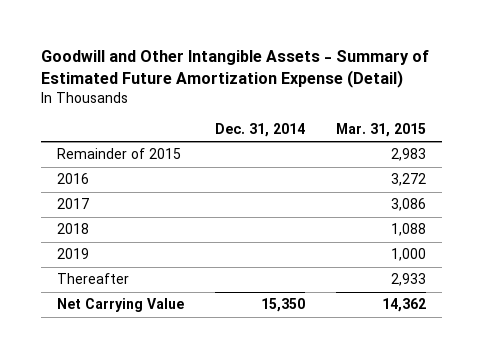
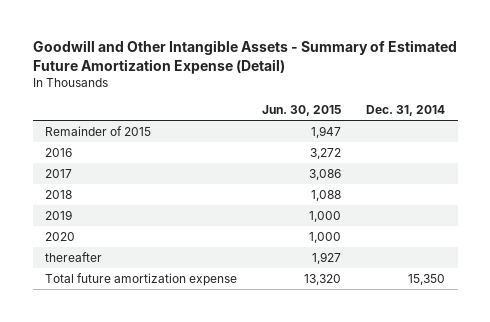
- | Dec. 31, 2014 | Mar. 31, 2015
+ | Jun. 30, 2015 | Dec. 31, 2014
- Thereafter | | 2,933
- Net Carrying Value | 15,350 | 14,362
+ 2020 | 1,000 |
+ thereafter | 1,927 |
+ Total future amortization expense | 13,320 | 15,350

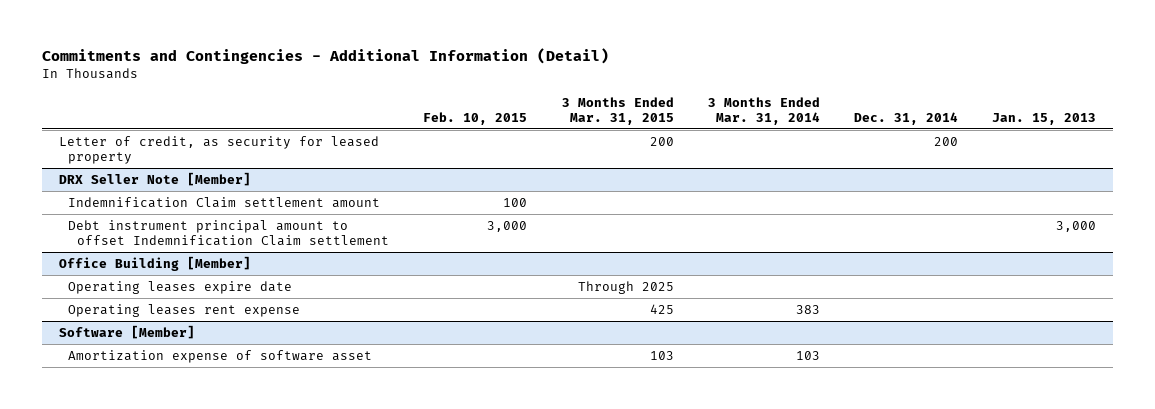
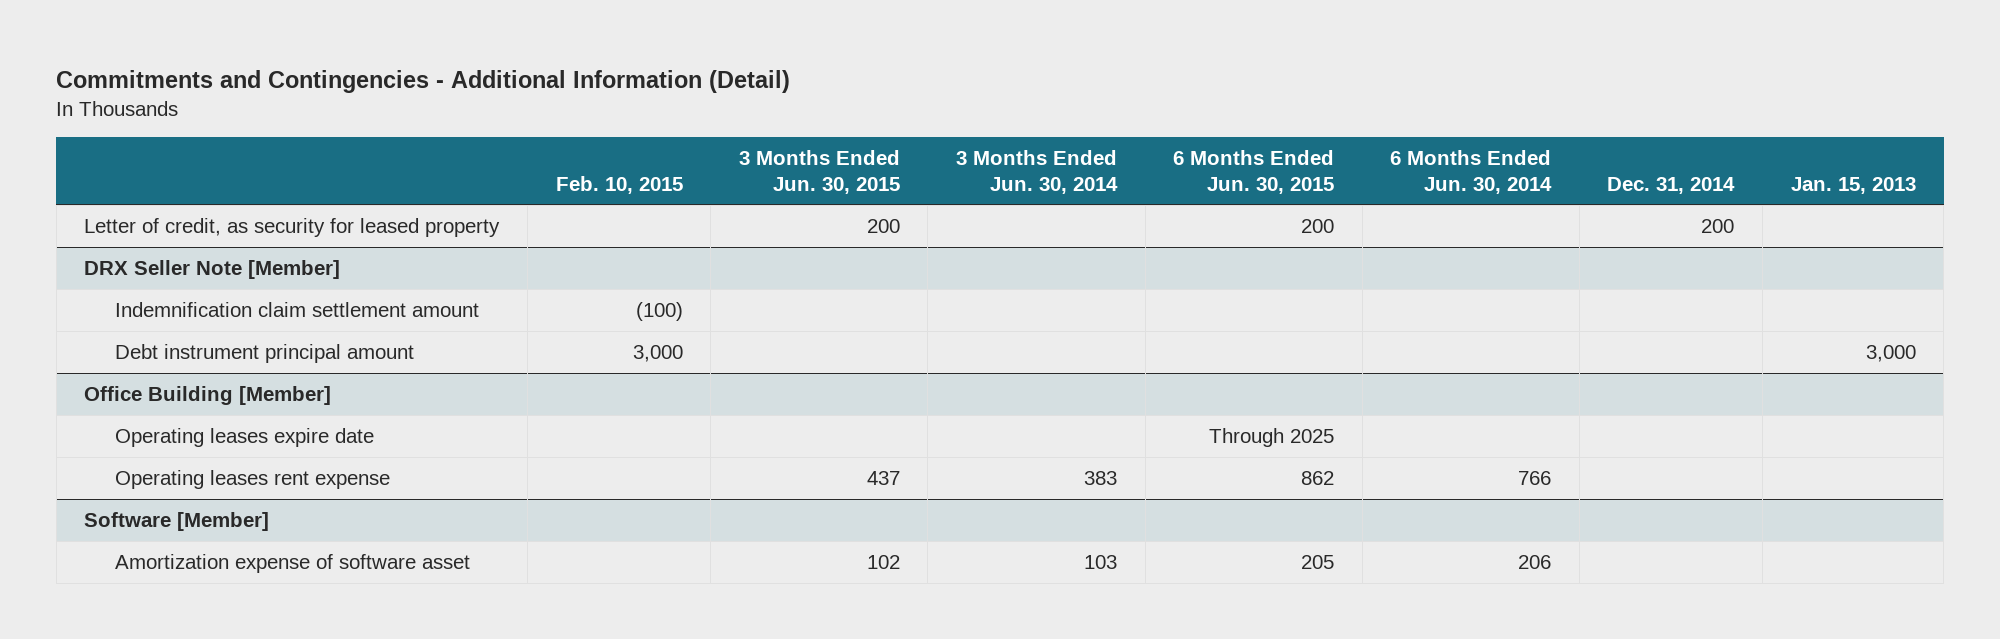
- | Feb. 10, 2015 | 3 Months Ended Mar. 31, 2015 | 3 Months Ended Mar. 31, 2014 | Dec. 31, 2014 | Jan. 15, 2013
+ | Feb. 10, 2015 | 3 Months Ended Jun. 30, 2015 | 3 Months Ended Jun. 30, 2014 | 6 Months Ended Jun. 30, 2015 | 6 Months Ended Jun. 30, 2014 | Dec. 31, 2014 | Jan. 15, 2013
@ DRX Seller Note [Member]
- Indemnification Claim settlement amount | 100 | | | |
- Debt instrument principal amount to offset Indemnification Claim settlement | 3,000 | | | | 3,000
+ Indemnification claim settlement amount | (100) | | | | | |
+ Debt instrument principal amount | 3,000 | | | | | | 3,000

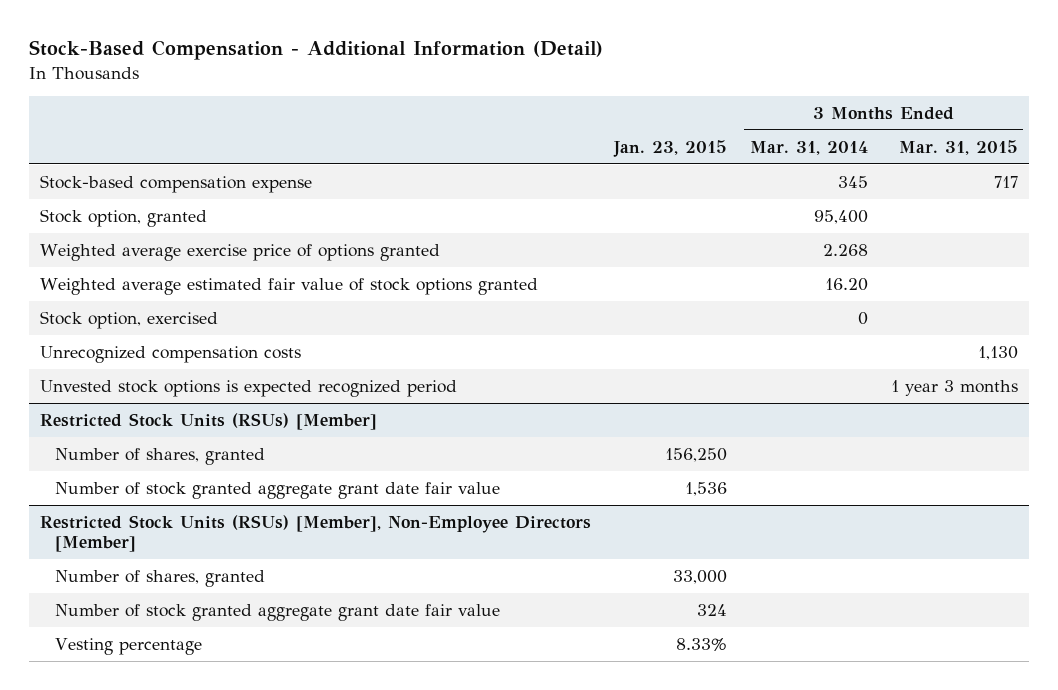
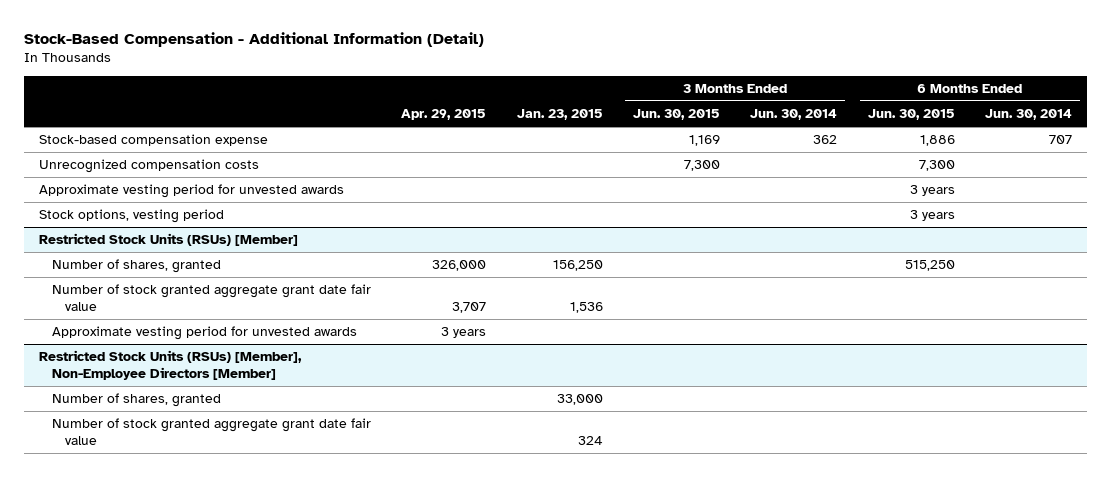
- | Jan. 23, 2015 | 3 Months Ended Mar. 31, 2014 | 3 Months Ended Mar. 31, 2015
+ | Apr. 29, 2015 | Jan. 23, 2015 | 3 Months Ended Jun. 30, 2015 | 3 Months Ended Jun. 30, 2014 | 6 Months Ended Jun. 30, 2015 | 6 Months Ended Jun. 30, 2014
- Stock option, granted | | 95,400 |
- Weighted average exercise price of options granted | | 2.268 |
- Weighted average estimated fair value of stock options granted | | 16.20 |
- Stock option, exercised | | 0 |
- Unvested stock options is expected recognized period | | | 1 year 3 months
+ Approximate vesting period for unvested awards | | | | | 3 years |
+ Stock options, vesting period | | | | | 3 years |
@ Restricted Stock Units (RSUs) [Member]
+ Approximate vesting period for unvested awards | 3 years | | | | |
@ Restricted Stock Units (RSUs) [Member], Non-Employee Directors [Member]
- Vesting percentage | 8.33% | |

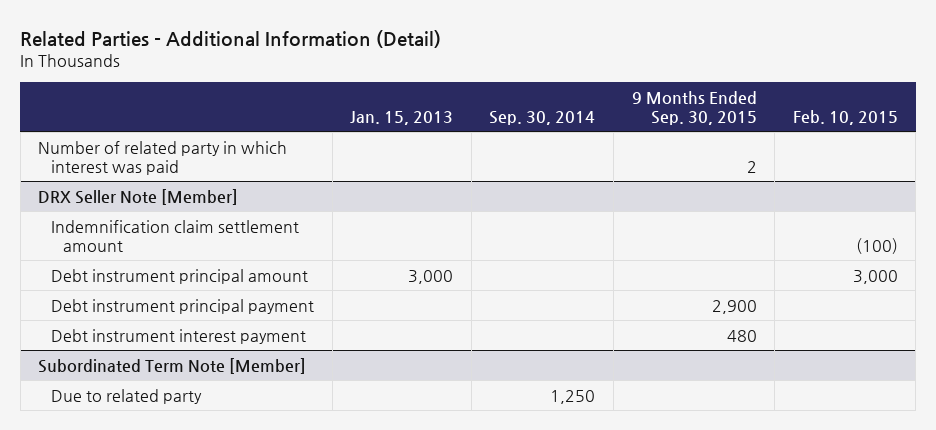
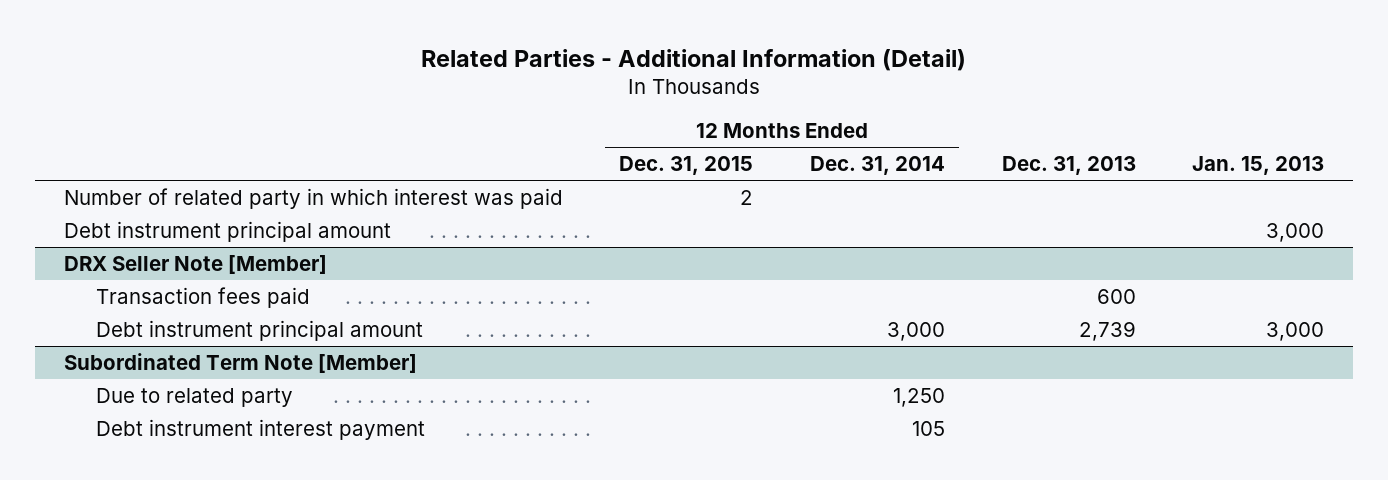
- | Jan. 15, 2013 | Sep. 30, 2014 | 9 Months Ended Sep. 30, 2015 | Feb. 10, 2015
+ | 12 Months Ended Dec. 31, 2015 | 12 Months Ended Dec. 31, 2014 | Dec. 31, 2013 | Jan. 15, 2013
+ Debt instrument principal amount | | | | 3,000
@ DRX Seller Note [Member]
- Indemnification claim settlement amount | | | | (100)
+ Transaction fees paid | | | 600 |
- Debt instrument principal payment | | | 2,900 |
- Debt instrument interest payment | | | 480 |
@ Subordinated Term Note [Member]
+ Debt instrument interest payment | | 105 | |

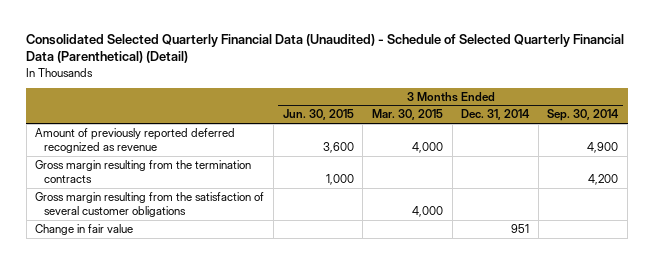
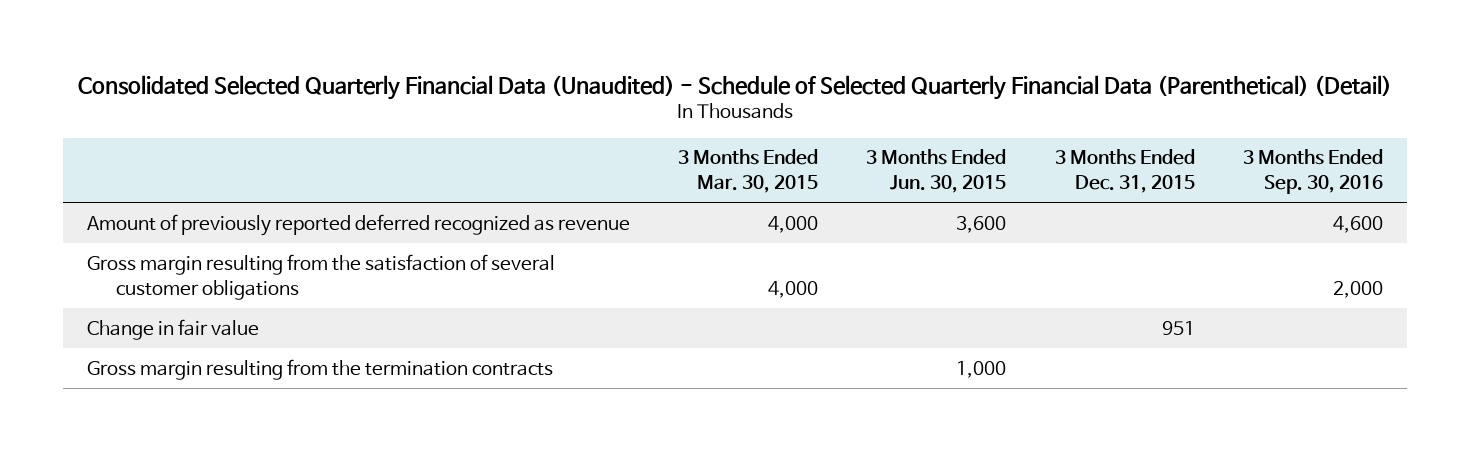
- | 3 Months Ended Jun. 30, 2015 | 3 Months Ended Mar. 30, 2015 | 3 Months Ended Dec. 31, 2014 | 3 Months Ended Sep. 30, 2014
+ | 3 Months Ended Mar. 30, 2015 | 3 Months Ended Jun. 30, 2015 | 3 Months Ended Dec. 31, 2015 | 3 Months Ended Sep. 30, 2016
moved down: Gross margin resulting from the termination contracts | | 1,000 | |

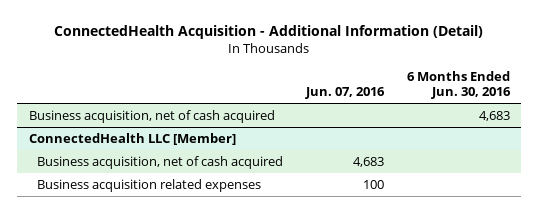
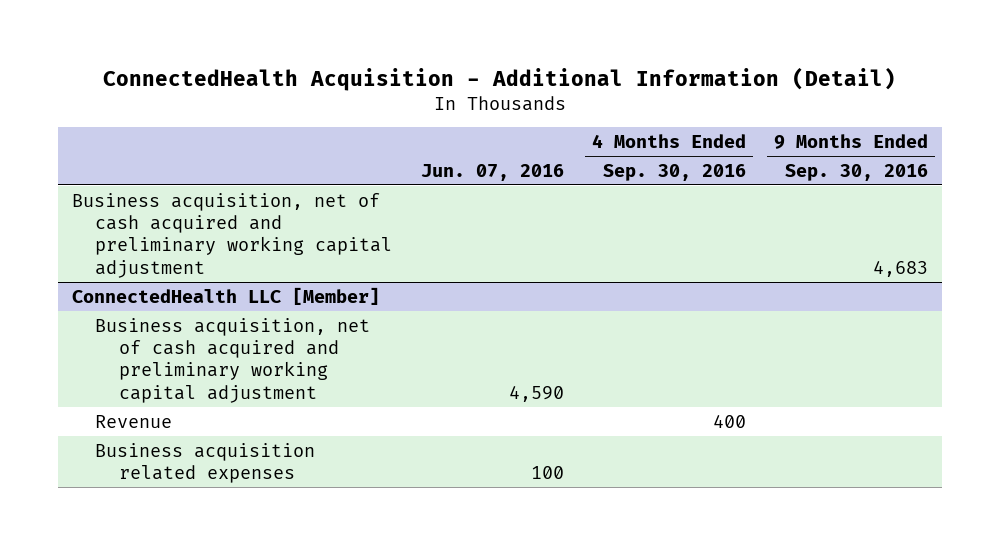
- | Jun. 07, 2016 | 6 Months Ended Jun. 30, 2016
+ | Jun. 07, 2016 | 4 Months Ended Sep. 30, 2016 | 9 Months Ended Sep. 30, 2016
- Business acquisition, net of cash acquired | | 4,683
+ Business acquisition, net of cash acquired and preliminary working capital adjustment | | | 4,683
@ ConnectedHealth LLC [Member]
- Business acquisition, net of cash acquired | 4,683 |
+ Business acquisition, net of cash acquired and preliminary working capital adjustment | 4,590 | |
+ Revenue | | 400 |

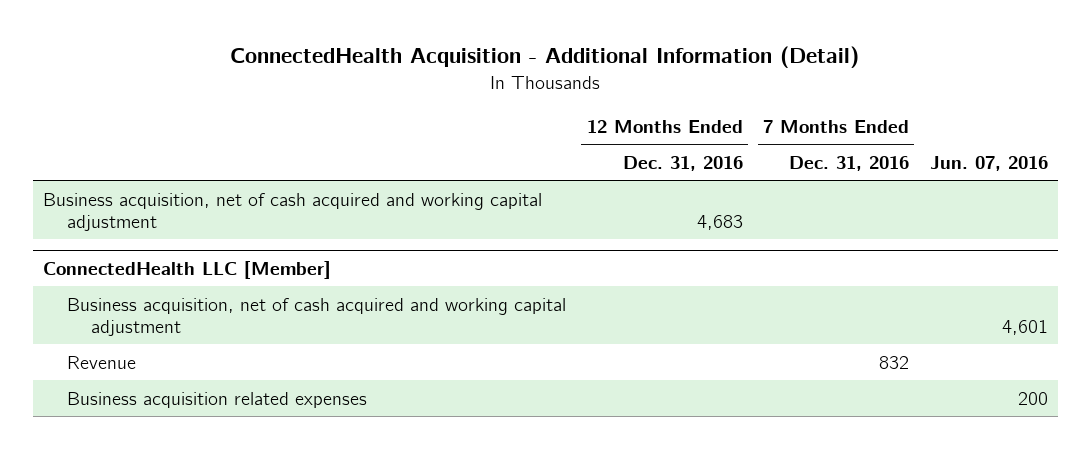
- | Jun. 07, 2016 | 4 Months Ended Sep. 30, 2016 | 9 Months Ended Sep. 30, 2016
+ | 12 Months Ended Dec. 31, 2016 | 7 Months Ended Dec. 31, 2016 | Jun. 07, 2016
- Business acquisition, net of cash acquired and preliminary working capital adjustment | | | 4,683
+ Business acquisition, net of cash acquired and working capital adjustment | 4,683 | |
@ ConnectedHealth LLC [Member]
- Business acquisition, net of cash acquired and preliminary working capital adjustment | 4,590 | |
+ Business acquisition, net of cash acquired and working capital adjustment | | | 4,601
- Business acquisition related expenses | 100 | |
+ Business acquisition related expenses | | | 200

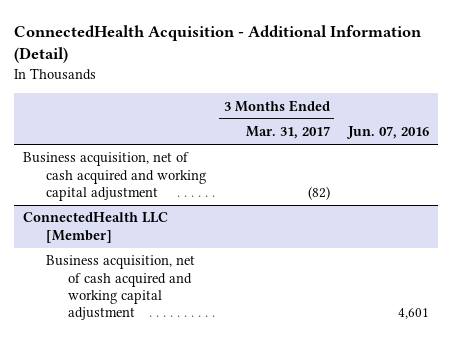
- | 12 Months Ended Dec. 31, 2016 | 7 Months Ended Dec. 31, 2016 | Jun. 07, 2016
+ | 3 Months Ended Mar. 31, 2017 | Jun. 07, 2016
@ ConnectedHealth LLC [Member]
- Revenue | | 832 |
- Business acquisition related expenses | | | 200

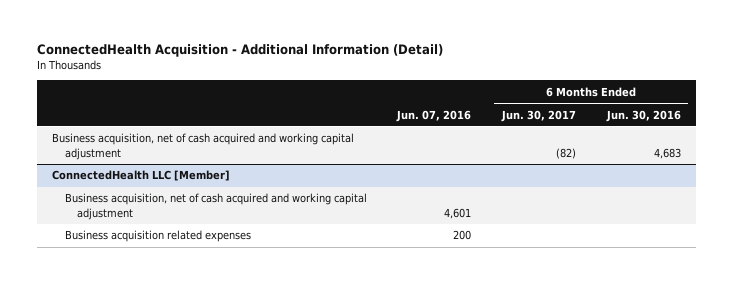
- | 3 Months Ended Mar. 31, 2017 | Jun. 07, 2016
+ | Jun. 07, 2016 | 6 Months Ended Jun. 30, 2017 | 6 Months Ended Jun. 30, 2016
@ ConnectedHealth LLC [Member]
+ Business acquisition related expenses | 200 | |

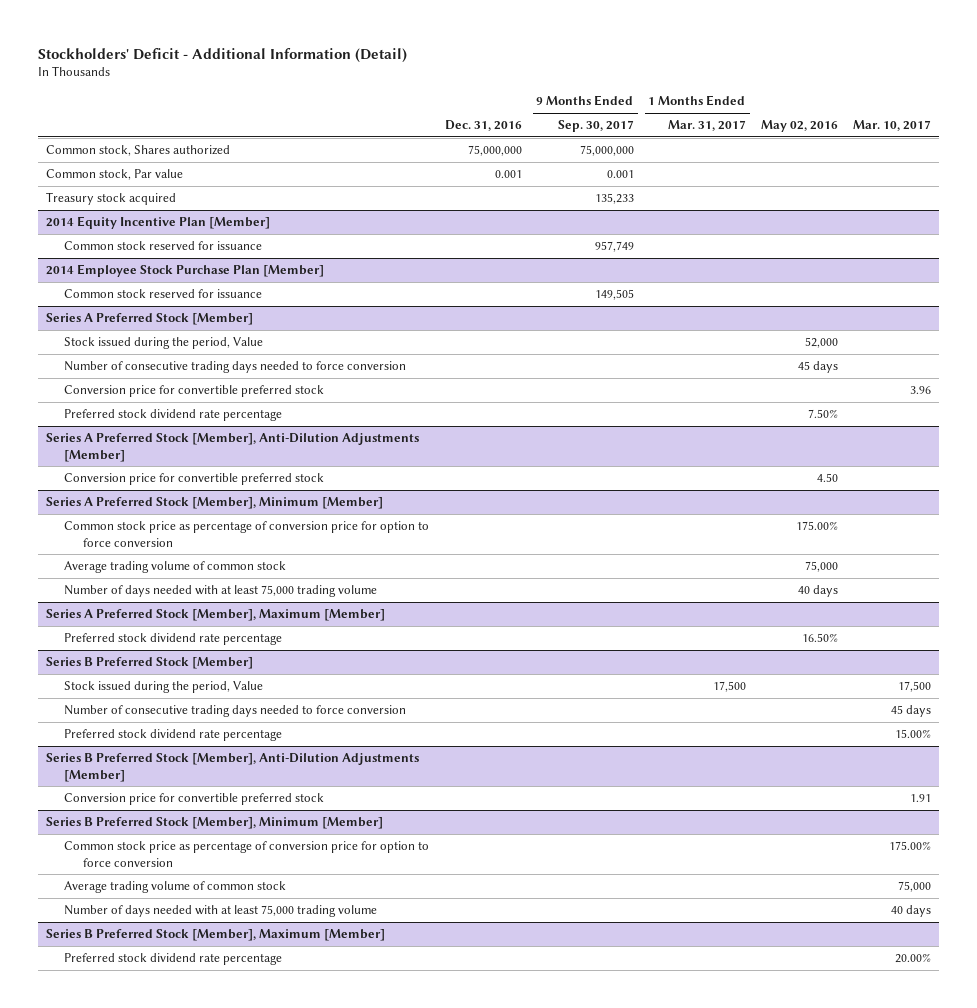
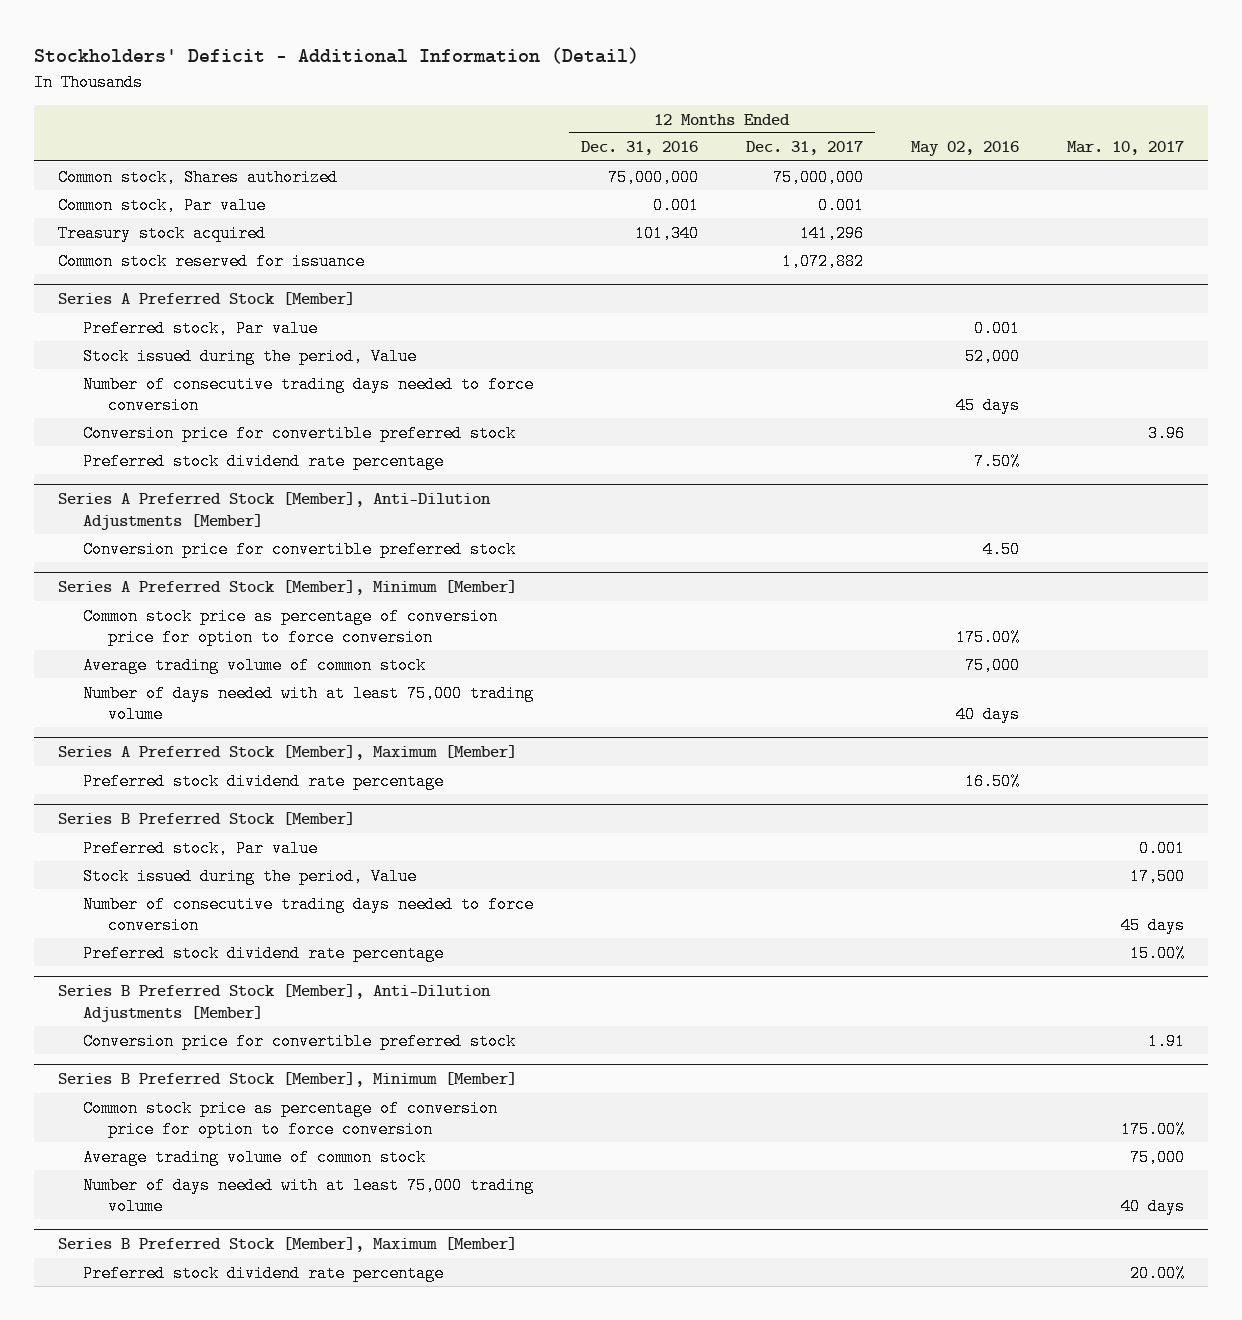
- | Dec. 31, 2016 | 9 Months Ended Sep. 30, 2017 | 1 Months Ended Mar. 31, 2017 | May 02, 2016 | Mar. 10, 2017
+ | 12 Months Ended Dec. 31, 2016 | 12 Months Ended Dec. 31, 2017 | May 02, 2016 | Mar. 10, 2017
- 2014 Equity Incentive Plan [Member]
- Common stock reserved for issuance | | 957,749 | | |
- 2014 Employee Stock Purchase Plan [Member]
- Common stock reserved for issuance | | 149,505 | | |
+ Common stock reserved for issuance | | 1,072,882 | |
@ Series A Preferred Stock [Member]
+ Preferred stock, Par value | | | 0.001 |
@ Series B Preferred Stock [Member]
+ Preferred stock, Par value | | | | 0.001

